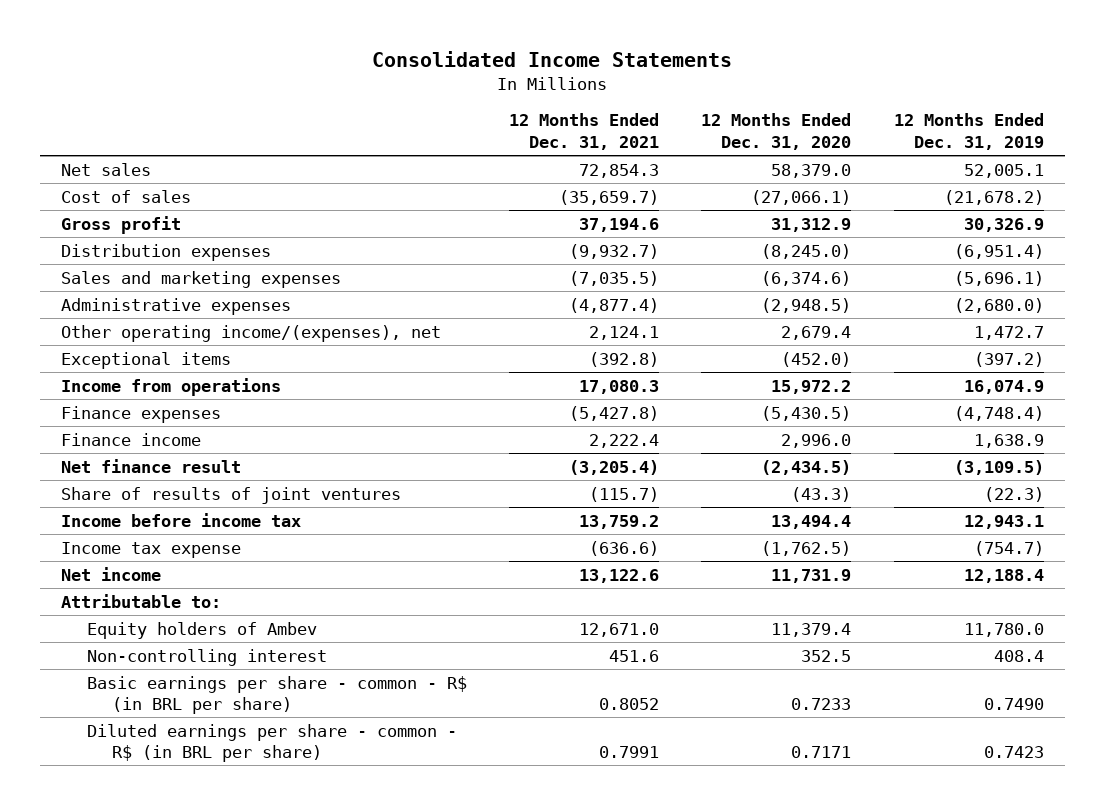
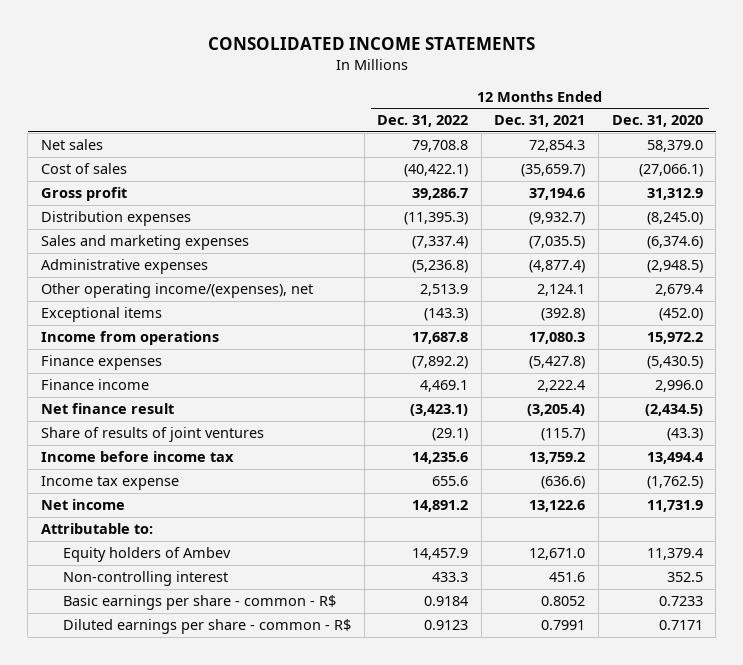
- Consolidated Income Statements
+ CONSOLIDATED INCOME STATEMENTS
- | 12 Months Ended Dec. 31, 2021 | 12 Months Ended Dec. 31, 2020 | 12 Months Ended Dec. 31, 2019
+ | 12 Months Ended Dec. 31, 2022 | 12 Months Ended Dec. 31, 2021 | 12 Months Ended Dec. 31, 2020
- Basic earnings per share - common - R$ (in BRL per share) | 0.8052 | 0.7233 | 0.7490
- Diluted earnings per share - common - R$ (in BRL per share) | 0.7991 | 0.7171 | 0.7423
+ Basic earnings per share - common - R$ | 0.9184 | 0.8052 | 0.7233
+ Diluted earnings per share - common - R$ | 0.9123 | 0.7991 | 0.7171

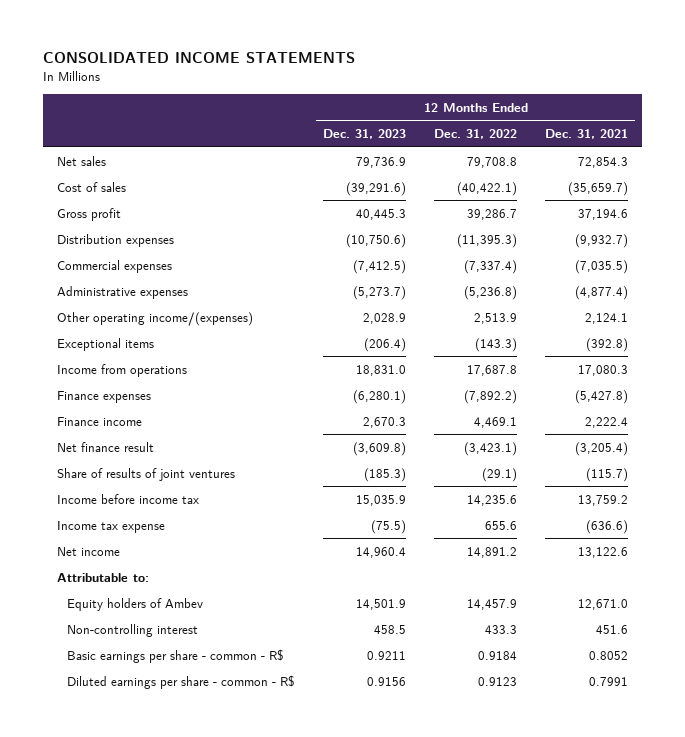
- | 12 Months Ended Dec. 31, 2022 | 12 Months Ended Dec. 31, 2021 | 12 Months Ended Dec. 31, 2020
+ | 12 Months Ended Dec. 31, 2023 | 12 Months Ended Dec. 31, 2022 | 12 Months Ended Dec. 31, 2021
- Sales and marketing expenses | (7,337.4) | (7,035.5) | (6,374.6)
+ Commercial expenses | (7,412.5) | (7,337.4) | (7,035.5)
- Other operating income/(expenses), net | 2,513.9 | 2,124.1 | 2,679.4
+ Other operating income/(expenses) | 2,028.9 | 2,513.9 | 2,124.1

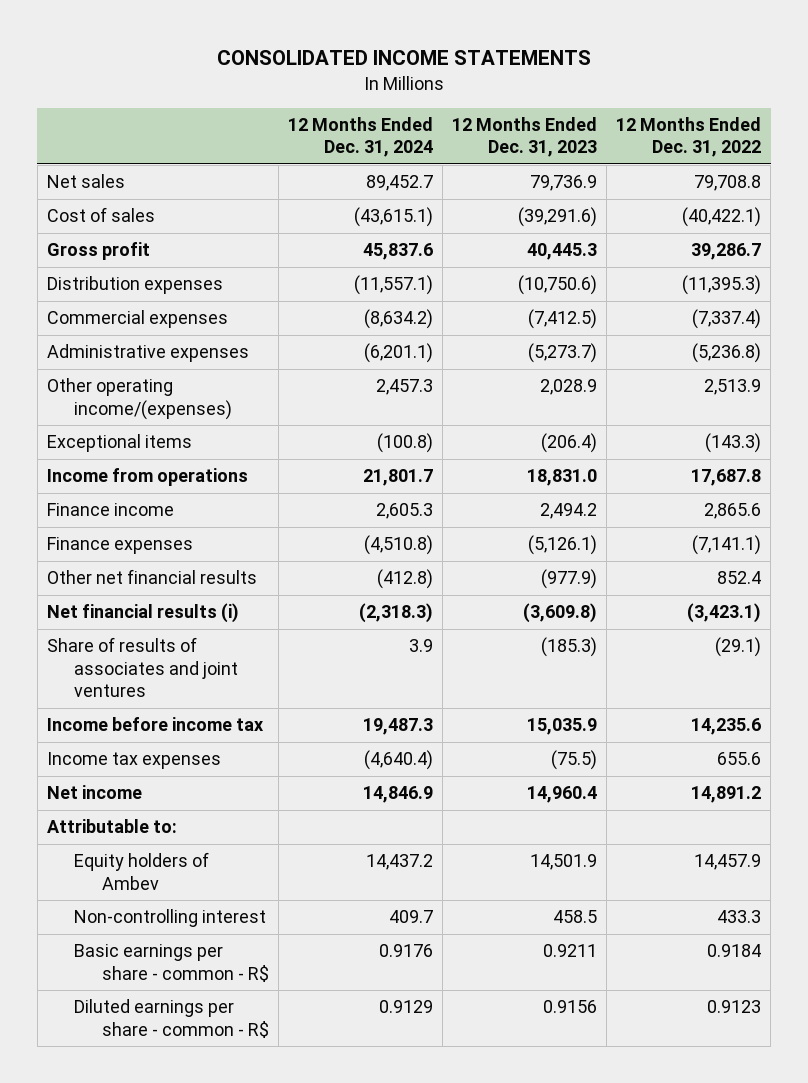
- | 12 Months Ended Dec. 31, 2023 | 12 Months Ended Dec. 31, 2022 | 12 Months Ended Dec. 31, 2021
+ | 12 Months Ended Dec. 31, 2024 | 12 Months Ended Dec. 31, 2023 | 12 Months Ended Dec. 31, 2022
- Finance expenses | (6,280.1) | (7,892.2) | (5,427.8)
- Finance income | 2,670.3 | 4,469.1 | 2,222.4
- Net finance result | (3,609.8) | (3,423.1) | (3,205.4)
- Share of results of joint ventures | (185.3) | (29.1) | (115.7)
+ Finance income | 2,605.3 | 2,494.2 | 2,865.6
+ Finance expenses | (4,510.8) | (5,126.1) | (7,141.1)
+ Other net financial results | (412.8) | (977.9) | 852.4
+ Net financial results (i) | (2,318.3) | (3,609.8) | (3,423.1)
+ Share of results of associates and joint ventures | 3.9 | (185.3) | (29.1)
- Income tax expense | (75.5) | 655.6 | (636.6)
+ Income tax expenses | (4,640.4) | (75.5) | 655.6

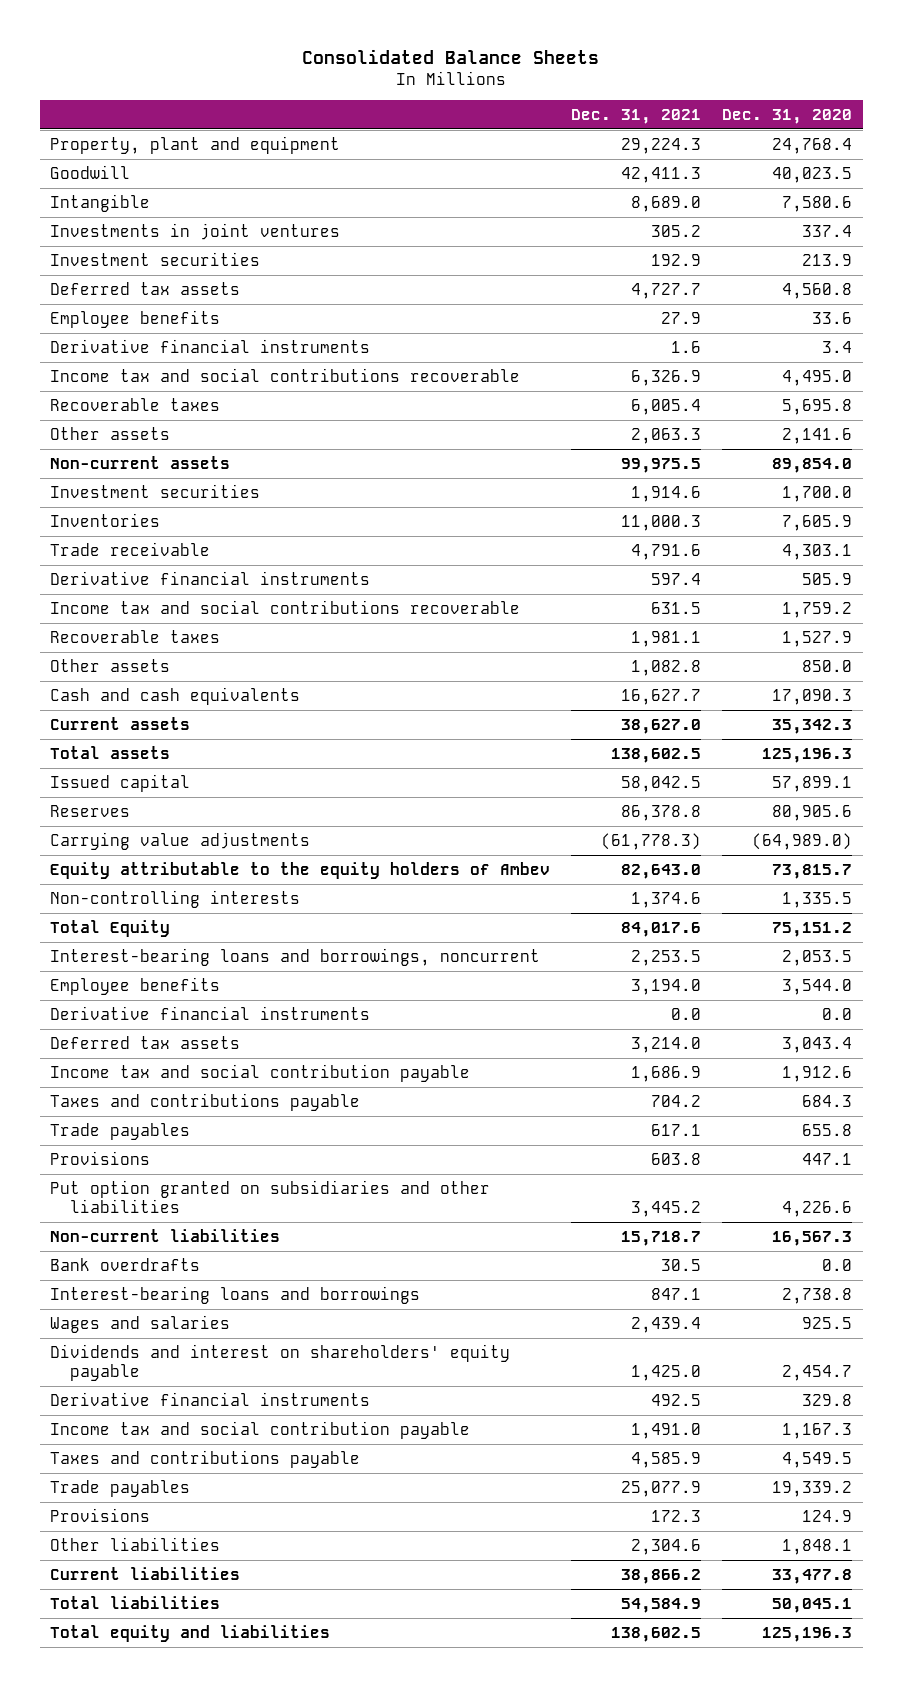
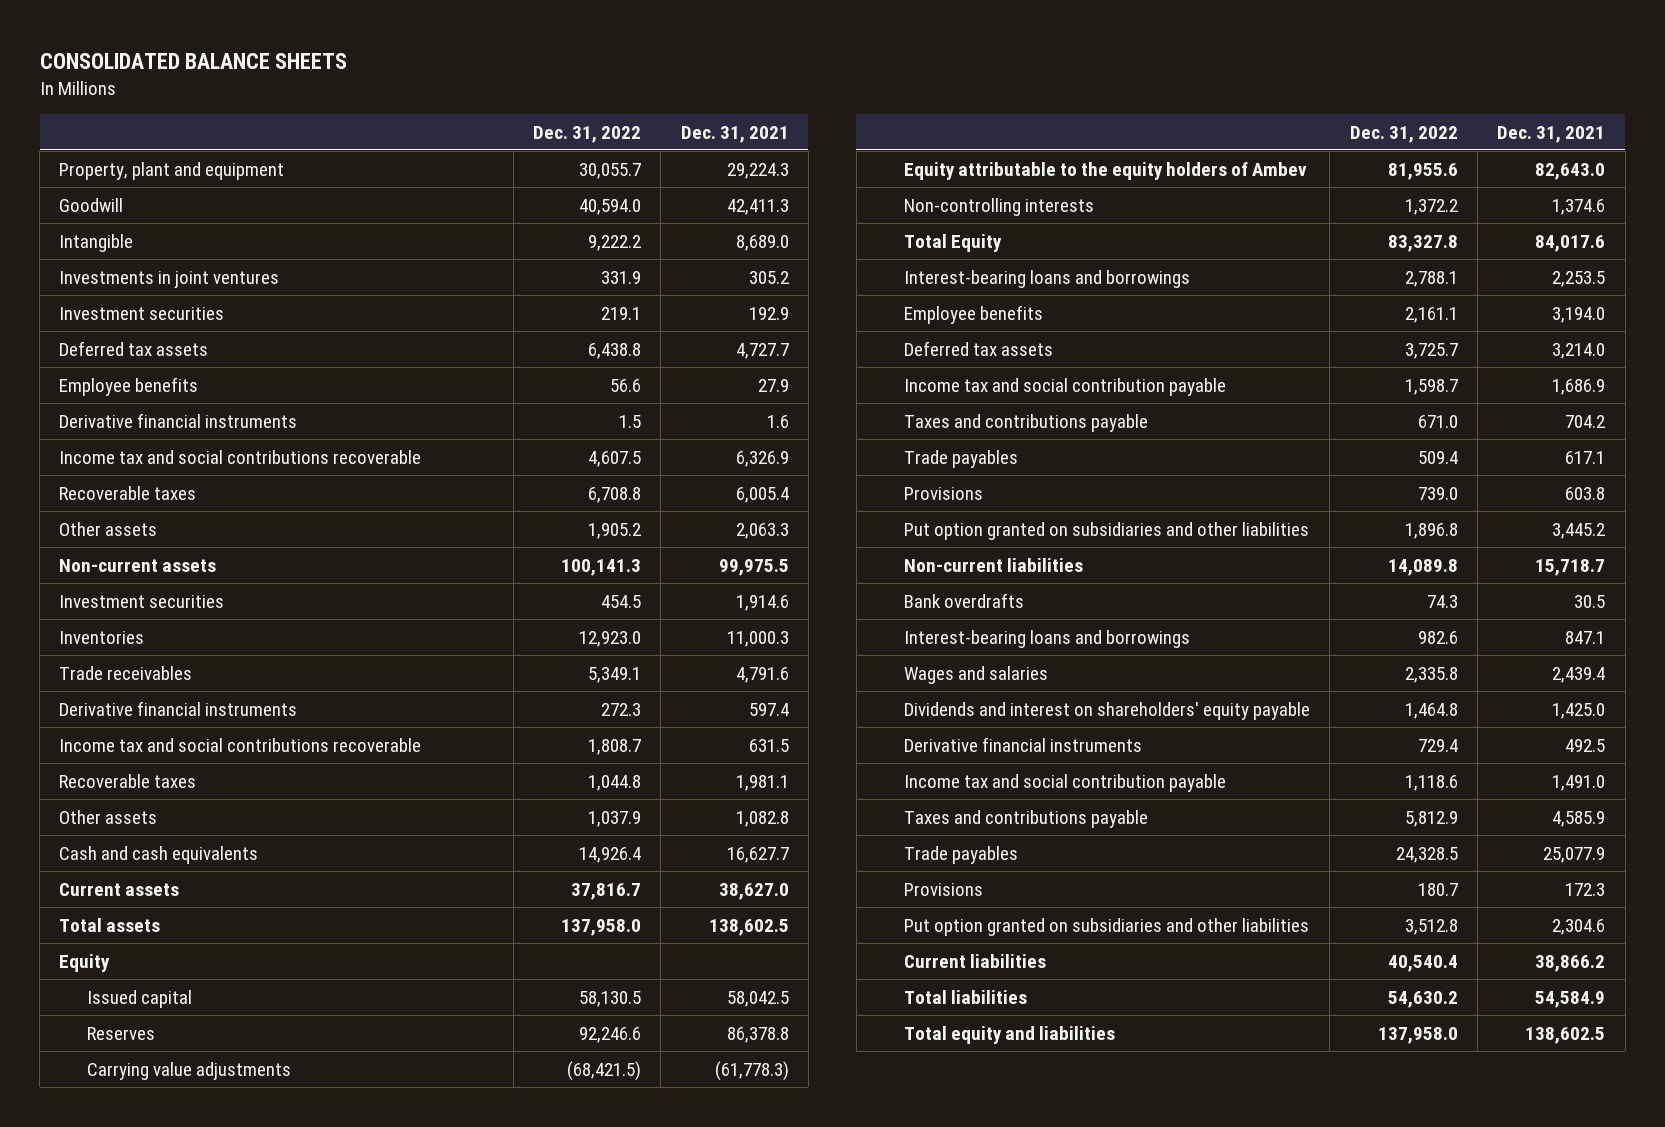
- Consolidated Balance Sheets
+ CONSOLIDATED BALANCE SHEETS
- | Dec. 31, 2021 | Dec. 31, 2020
+ | Dec. 31, 2022 | Dec. 31, 2021
- Trade receivable | 4,791.6 | 4,303.1
+ Trade receivables | 5,349.1 | 4,791.6
+ Equity
- Interest-bearing loans and borrowings, noncurrent | 2,253.5 | 2,053.5
+ Interest-bearing loans and borrowings | 2,788.1 | 2,253.5
- Derivative financial instruments | 0.0 | 0.0
- Other liabilities | 2,304.6 | 1,848.1
+ Put option granted on subsidiaries and other liabilities | 3,512.8 | 2,304.6

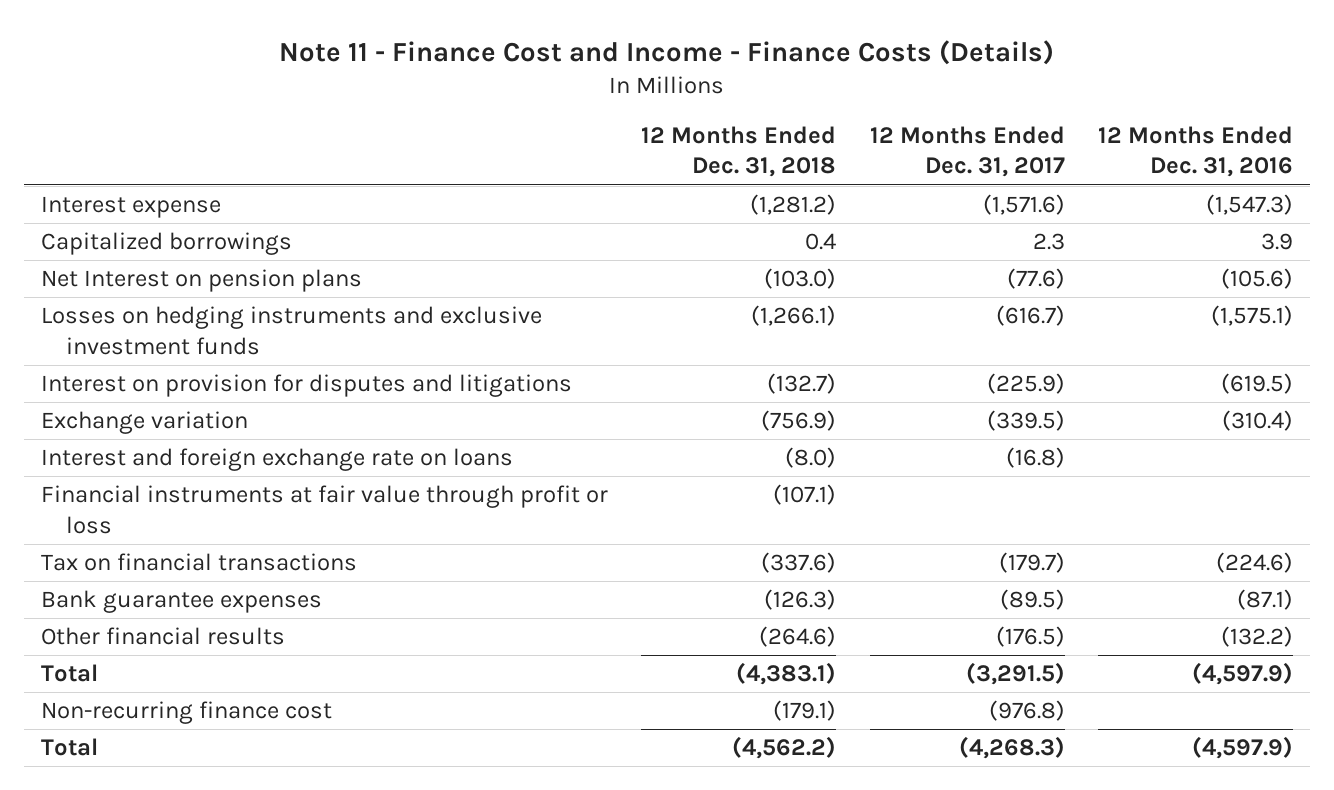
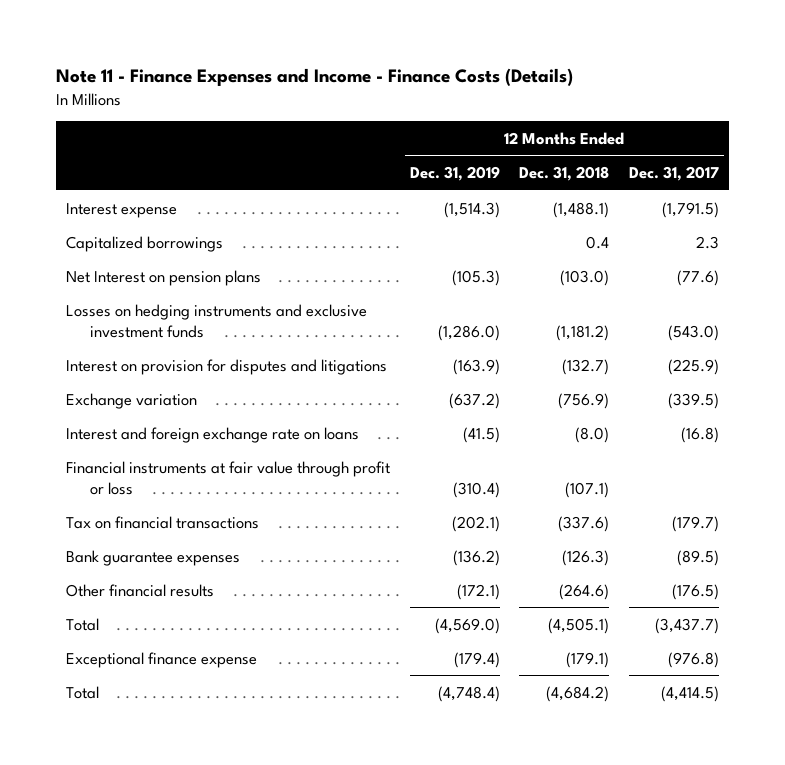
- Note 11 - Finance Cost and Income - Finance Costs (Details)
+ Note 11 - Finance Expenses and Income - Finance Costs (Details)
- | 12 Months Ended Dec. 31, 2018 | 12 Months Ended Dec. 31, 2017 | 12 Months Ended Dec. 31, 2016
+ | 12 Months Ended Dec. 31, 2019 | 12 Months Ended Dec. 31, 2018 | 12 Months Ended Dec. 31, 2017
- Interest expense | (1,281.2) | (1,571.6) | (1,547.3)
+ Interest expense | (1,514.3) | (1,488.1) | (1,791.5)
- Losses on hedging instruments and exclusive investment funds | (1,266.1) | (616.7) | (1,575.1)
+ Losses on hedging instruments and exclusive investment funds | (1,286.0) | (1,181.2) | (543.0)
- Total | (4,383.1) | (3,291.5) | (4,597.9)
- Non-recurring finance cost | (179.1) | (976.8) |
- Total | (4,562.2) | (4,268.3) | (4,597.9)
+ Total | (4,569.0) | (4,505.1) | (3,437.7)
+ Exceptional finance expense | (179.4) | (179.1) | (976.8)
+ Total | (4,748.4) | (4,684.2) | (4,414.5)

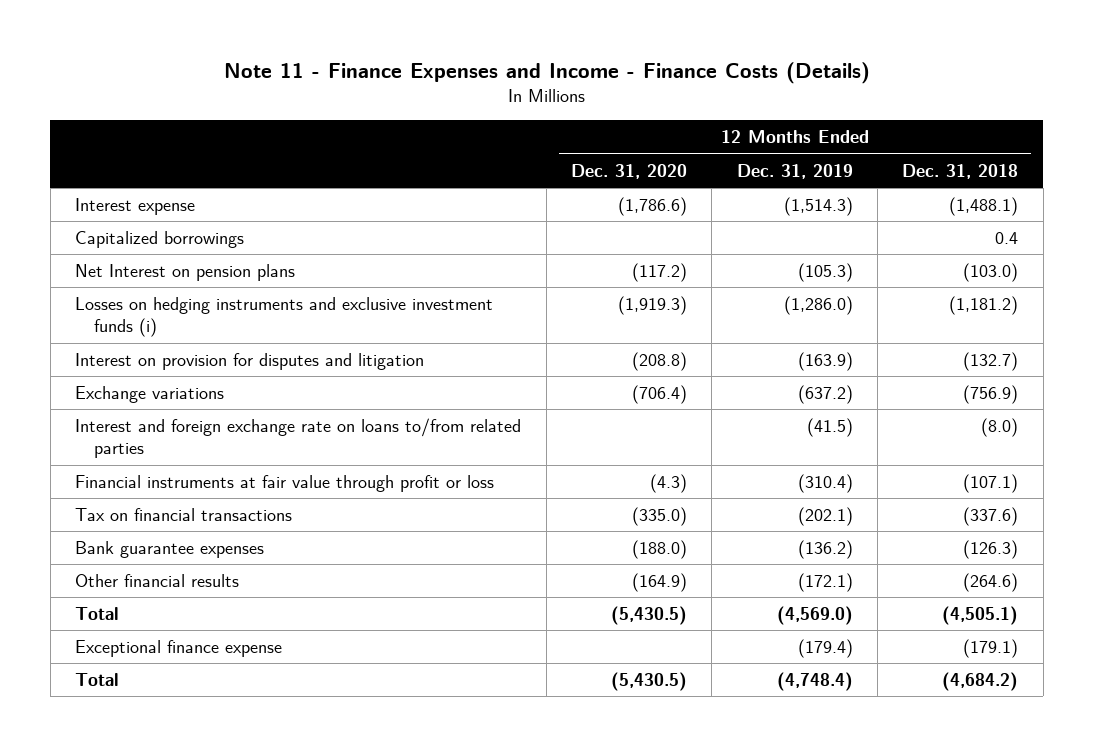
- | 12 Months Ended Dec. 31, 2019 | 12 Months Ended Dec. 31, 2018 | 12 Months Ended Dec. 31, 2017
+ | 12 Months Ended Dec. 31, 2020 | 12 Months Ended Dec. 31, 2019 | 12 Months Ended Dec. 31, 2018
- Losses on hedging instruments and exclusive investment funds | (1,286.0) | (1,181.2) | (543.0)
- Interest on provision for disputes and litigations | (163.9) | (132.7) | (225.9)
- Exchange variation | (637.2) | (756.9) | (339.5)
- Interest and foreign exchange rate on loans | (41.5) | (8.0) | (16.8)
+ Losses on hedging instruments and exclusive investment funds (i) | (1,919.3) | (1,286.0) | (1,181.2)
+ Interest on provision for disputes and litigation | (208.8) | (163.9) | (132.7)
+ Exchange variations | (706.4) | (637.2) | (756.9)
+ Interest and foreign exchange rate on loans to/from related parties | | (41.5) | (8.0)

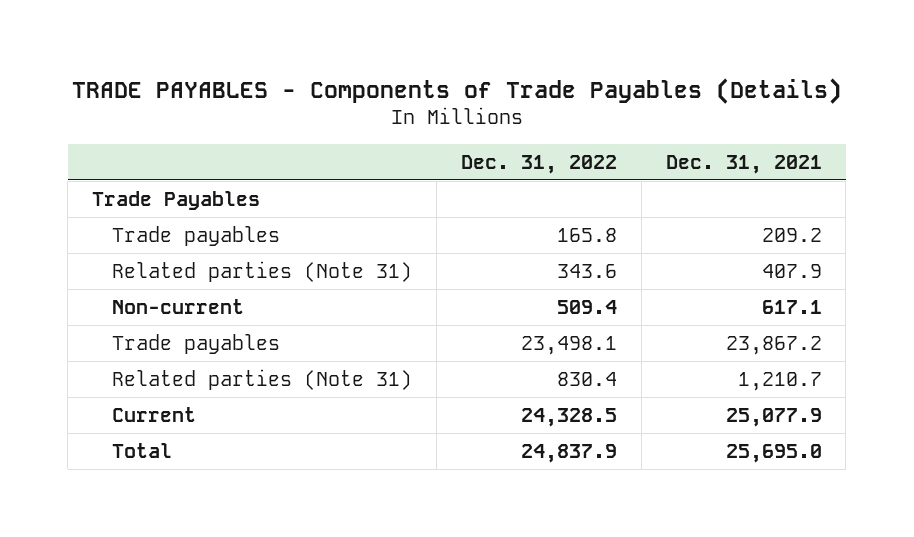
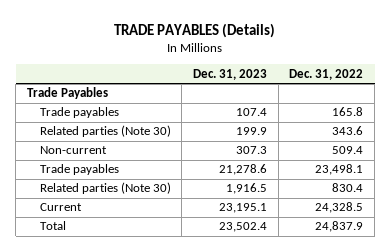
- TRADE PAYABLES - Components of Trade Payables (Details)
+ TRADE PAYABLES (Details)
- | Dec. 31, 2022 | Dec. 31, 2021
+ | Dec. 31, 2023 | Dec. 31, 2022
- Related parties (Note 31) | 343.6 | 407.9
+ Related parties (Note 30) | 199.9 | 343.6
- Related parties (Note 31) | 830.4 | 1,210.7
+ Related parties (Note 30) | 1,916.5 | 830.4

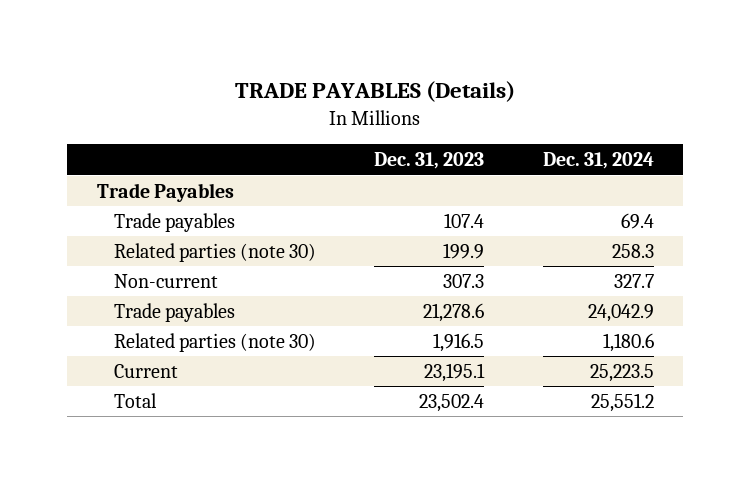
- | Dec. 31, 2023 | Dec. 31, 2022
+ | Dec. 31, 2023 | Dec. 31, 2024
- Related parties (Note 30) | 199.9 | 343.6
+ Related parties (note 30) | 199.9 | 258.3
- Related parties (Note 30) | 1,916.5 | 830.4
+ Related parties (note 30) | 1,916.5 | 1,180.6

